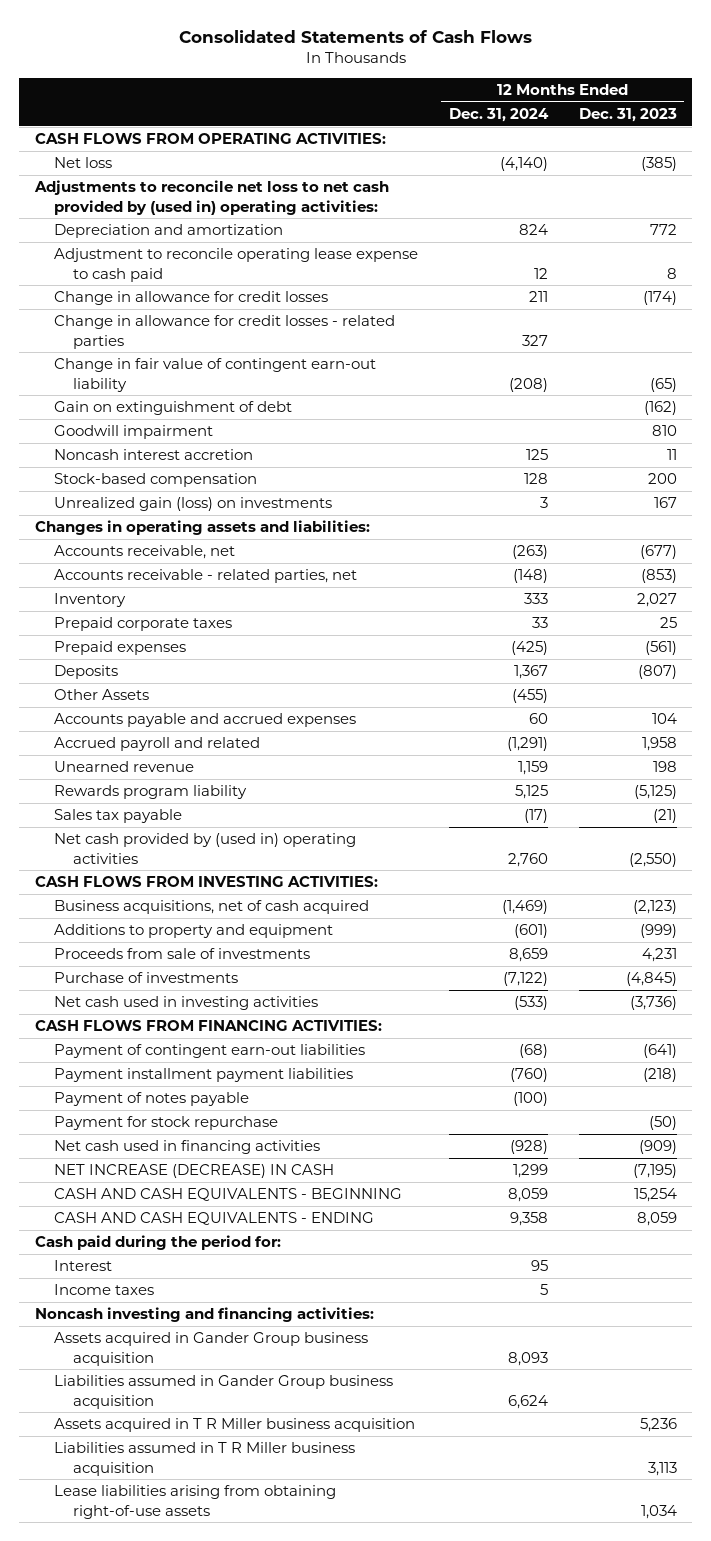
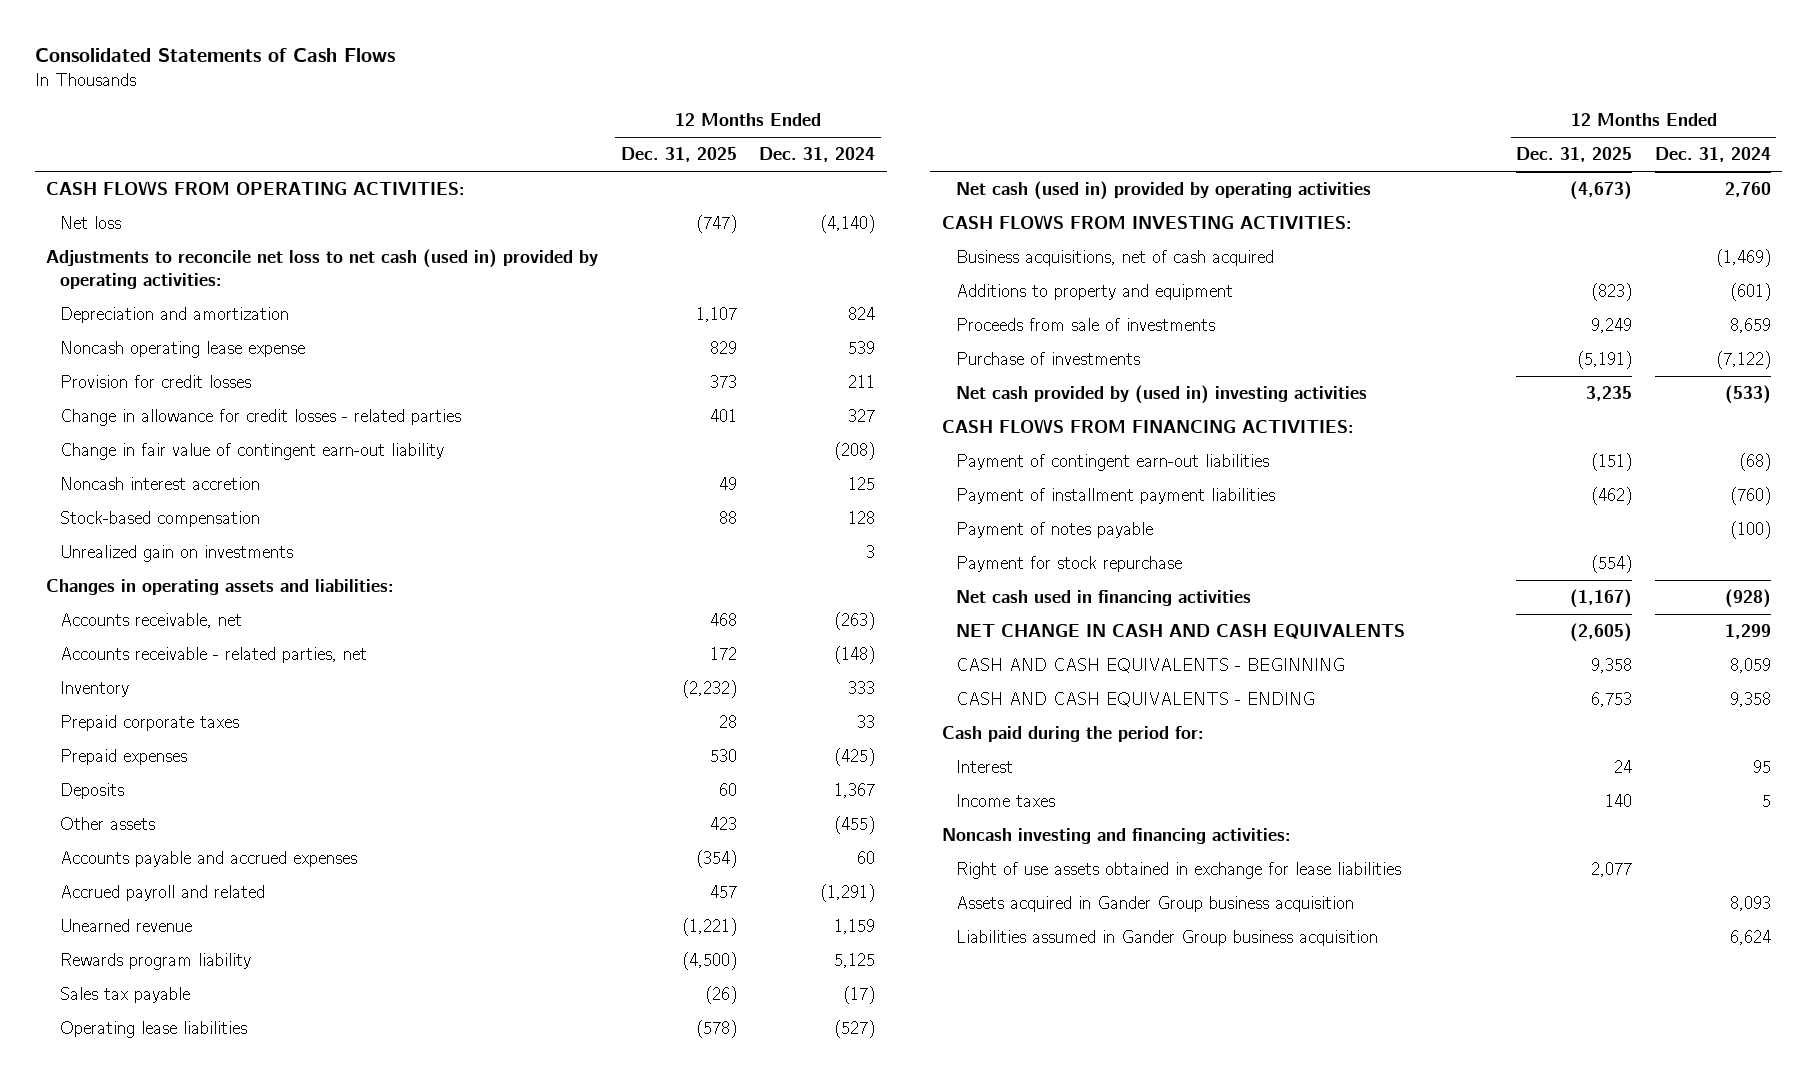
- | 12 Months Ended Dec. 31, 2024 | 12 Months Ended Dec. 31, 2023
+ | 12 Months Ended Dec. 31, 2025 | 12 Months Ended Dec. 31, 2024
- Adjustments to reconcile net loss to net cash provided by (used in) operating activities:
+ Adjustments to reconcile net loss to net cash (used in) provided by operating activities:
- Adjustment to reconcile operating lease expense to cash paid | 12 | 8
- Change in allowance for credit losses | 211 | (174)
+ Noncash operating lease expense | 829 | 539
+ Provision for credit losses | 373 | 211
- Gain on extinguishment of debt | | (162)
- Goodwill impairment | | 810
- Unrealized gain (loss) on investments | 3 | 167
+ Unrealized gain on investments | | 3
- Other Assets | (455) |
+ Other assets | 423 | (455)
- Net cash provided by (used in) operating activities | 2,760 | (2,550)
+ Operating lease liabilities | (578) | (527)
+ Net cash (used in) provided by operating activities | (4,673) | 2,760
- Net cash used in investing activities | (533) | (3,736)
+ Net cash provided by (used in) investing activities | 3,235 | (533)
- Payment installment payment liabilities | (760) | (218)
+ Payment of installment payment liabilities | (462) | (760)
- NET INCREASE (DECREASE) IN CASH | 1,299 | (7,195)
+ NET CHANGE IN CASH AND CASH EQUIVALENTS | (2,605) | 1,299
+ Right of use assets obtained in exchange for lease liabilities | 2,077 |
- Assets acquired in T R Miller business acquisition | | 5,236
- Liabilities assumed in T R Miller business acquisition | | 3,113
- Lease liabilities arising from obtaining right-of-use assets | | 1,034

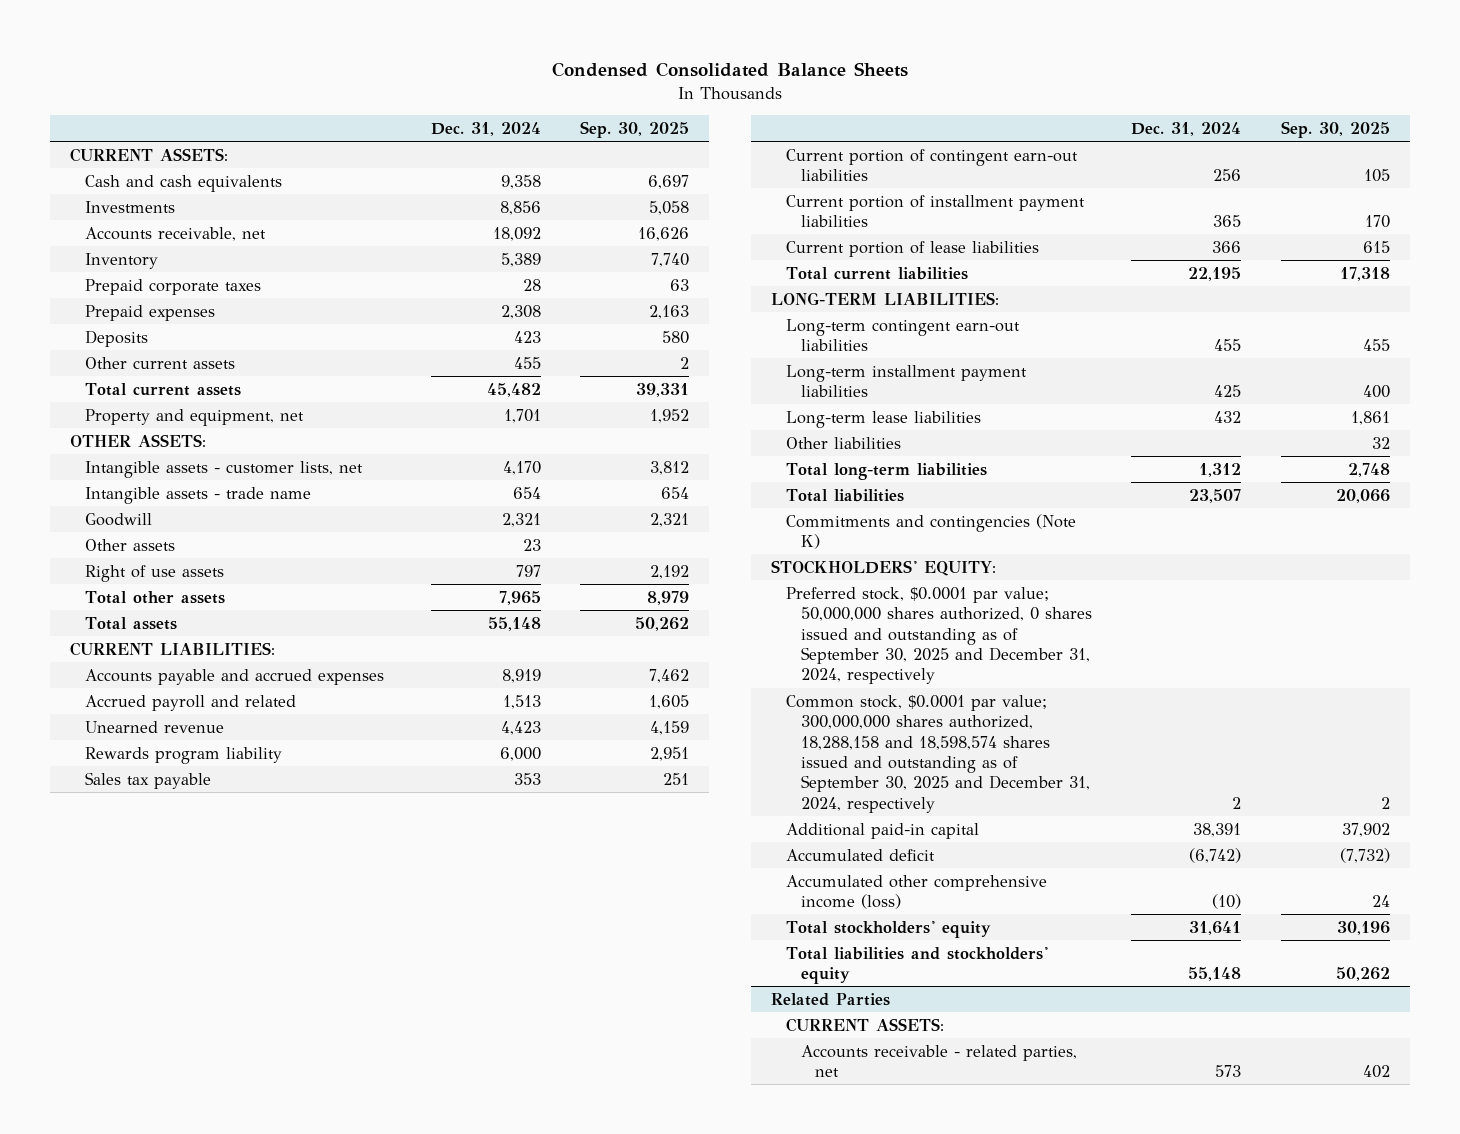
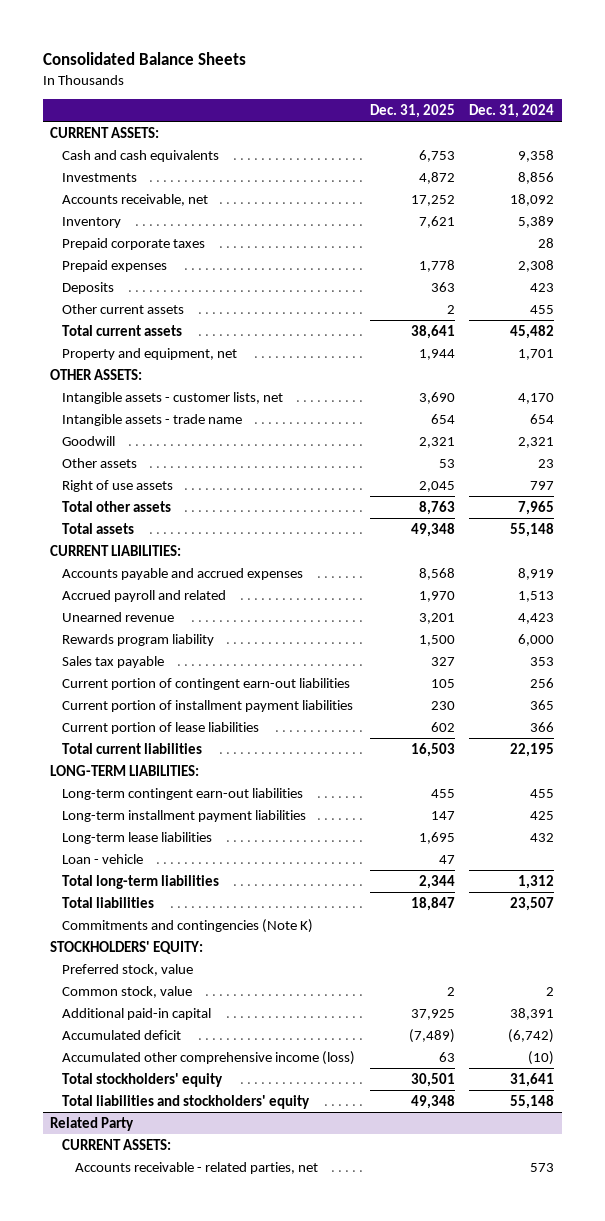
- Condensed Consolidated Balance Sheets
+ Consolidated Balance Sheets
- | Dec. 31, 2024 | Sep. 30, 2025
+ | Dec. 31, 2025 | Dec. 31, 2024
- Other liabilities | | 32
+ Loan - vehicle | 47 |
- Preferred stock, $0.0001 par value; 50,000,000 shares authorized, 0 shares issued and outstanding as of September 30, 2025 and December 31, 2024, respectively
- Common stock, $0.0001 par value; 300,000,000 shares authorized, 18,288,158 and 18,598,574 shares issued and outstanding as of September 30, 2025 and December 31, 2024, respectively | 2 | 2
+ Preferred stock, value
+ Common stock, value | 2 | 2
- Related Parties
+ Related Party

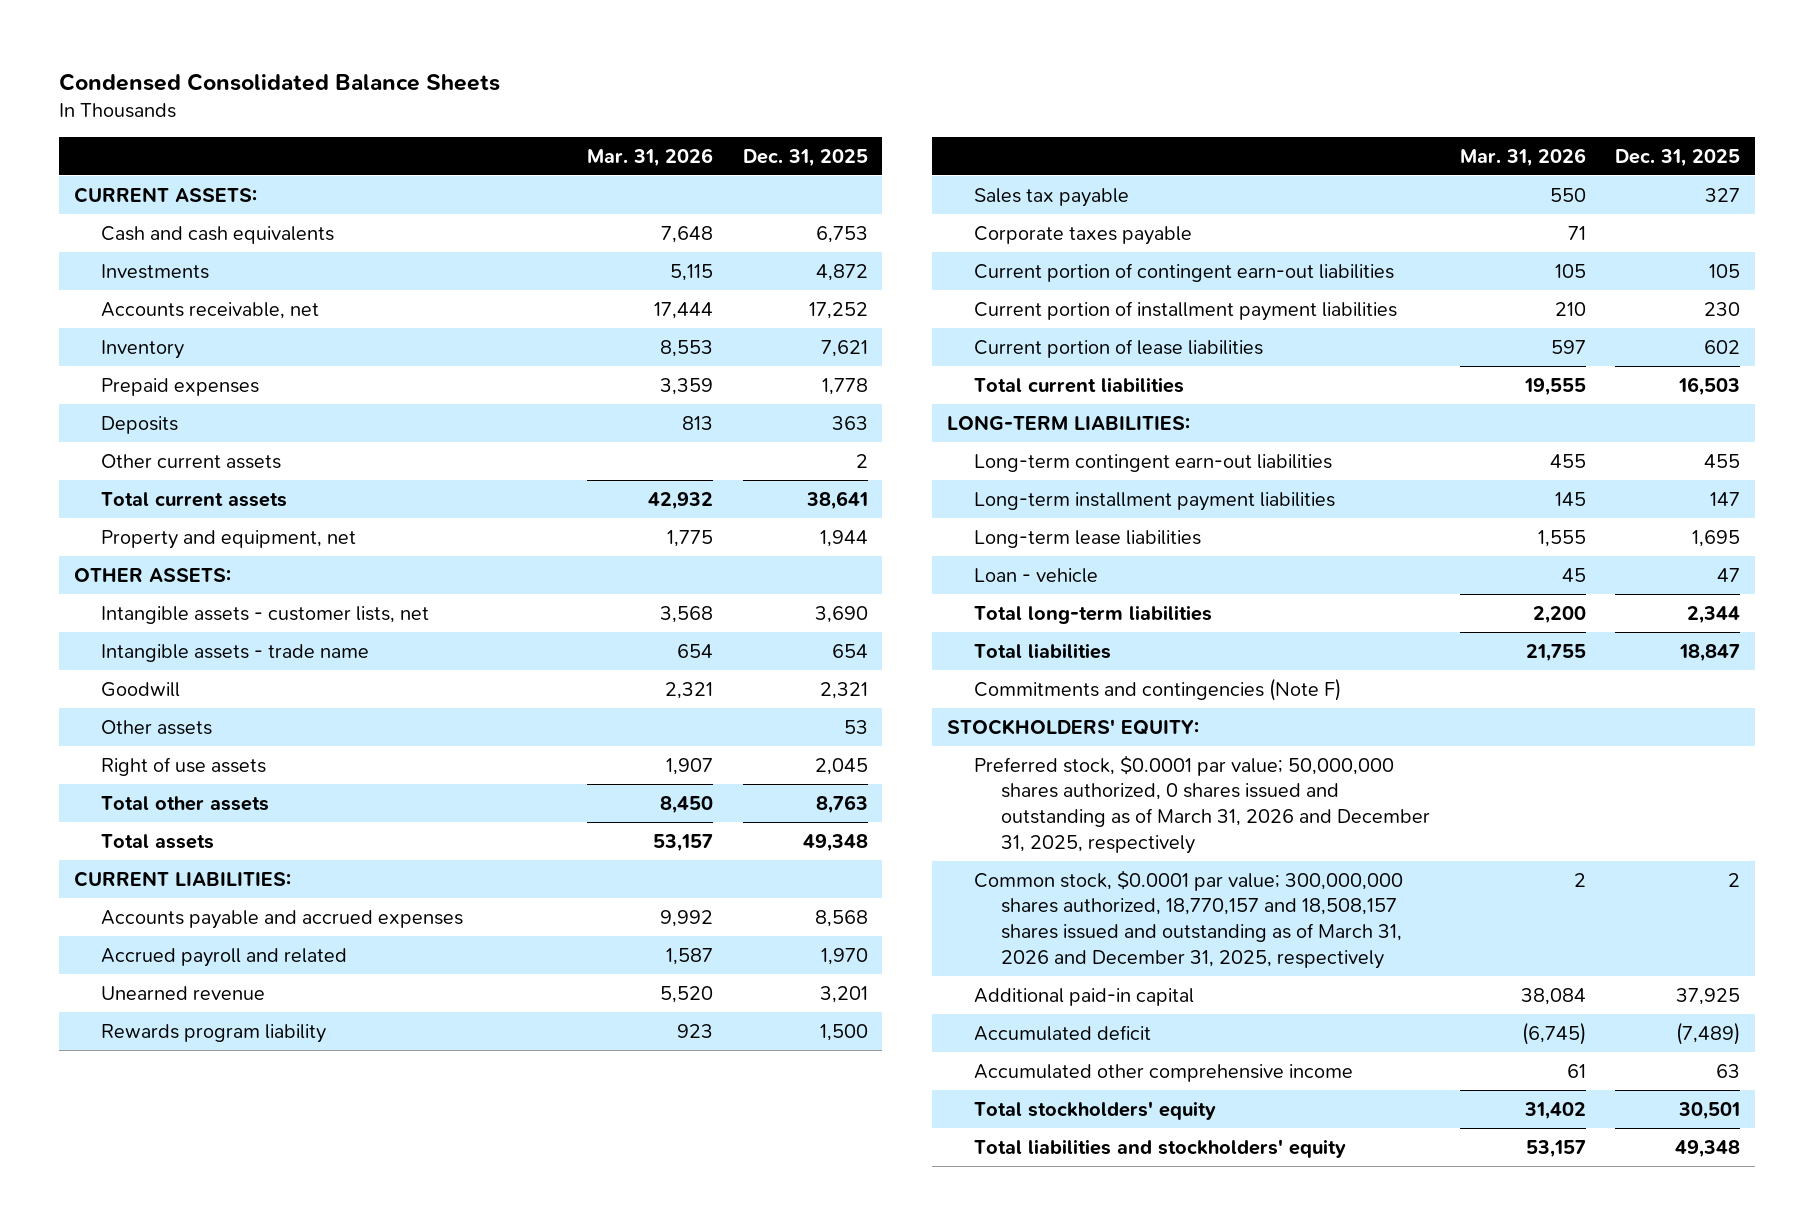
- Consolidated Balance Sheets
+ Condensed Consolidated Balance Sheets
- | Dec. 31, 2025 | Dec. 31, 2024
+ | Mar. 31, 2026 | Dec. 31, 2025
- Prepaid corporate taxes | | 28
+ Corporate taxes payable | 71 |
- Commitments and contingencies (Note K)
+ Commitments and contingencies (Note F)
- Preferred stock, value
- Common stock, value | 2 | 2
+ Preferred stock, $0.0001 par value; 50,000,000 shares authorized, 0 shares issued and outstanding as of March 31, 2026 and December 31, 2025, respectively
+ Common stock, $0.0001 par value; 300,000,000 shares authorized, 18,770,157 and 18,508,157 shares issued and outstanding as of March 31, 2026 and December 31, 2025, respectively | 2 | 2
- Accumulated other comprehensive income (loss) | 63 | (10)
+ Accumulated other comprehensive income | 61 | 63
- Related Party
- CURRENT ASSETS:
- Accounts receivable - related parties, net | | 573

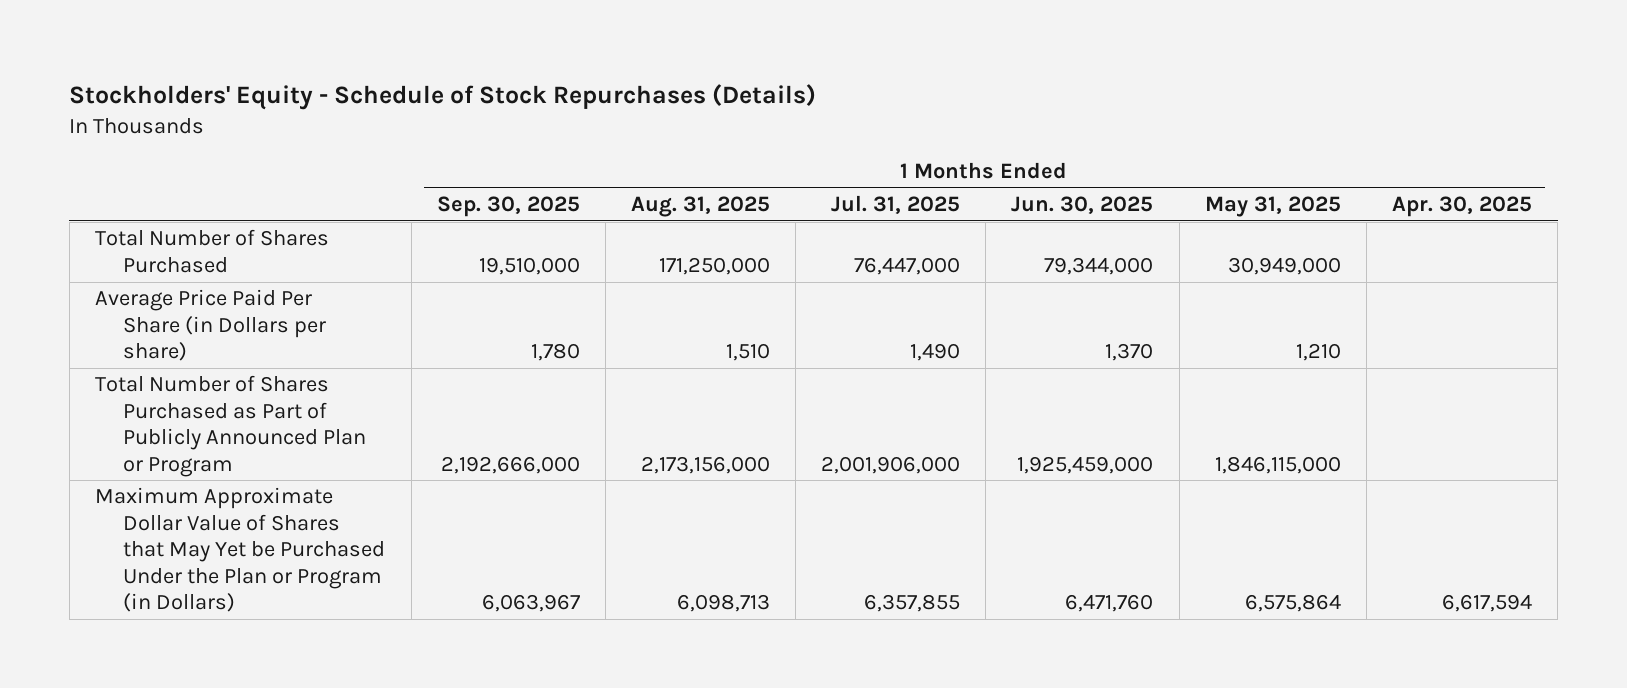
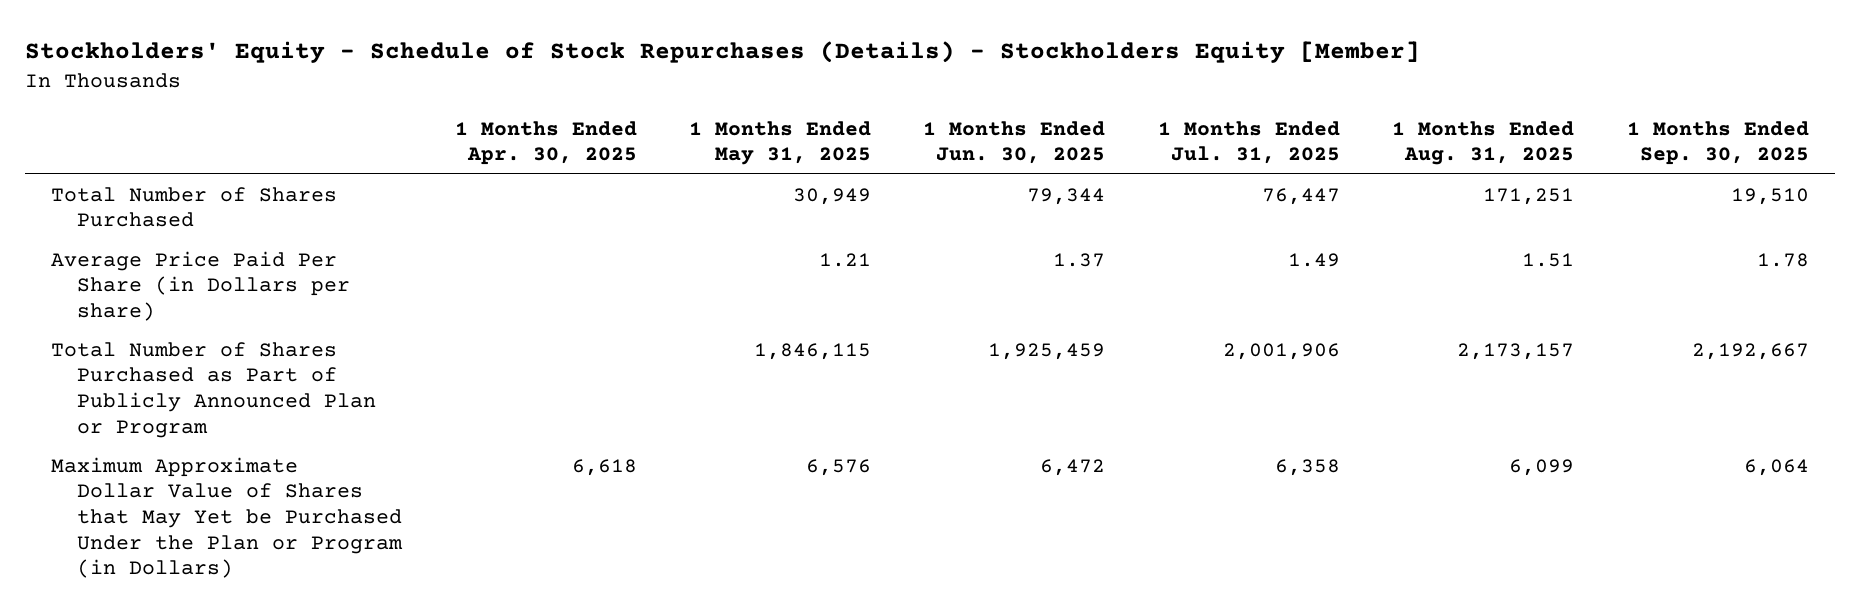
- Stockholders' Equity - Schedule of Stock Repurchases (Details)
+ Stockholders' Equity - Schedule of Stock Repurchases (Details) - Stockholders Equity [Member]
- | 1 Months Ended Sep. 30, 2025 | 1 Months Ended Aug. 31, 2025 | 1 Months Ended Jul. 31, 2025 | 1 Months Ended Jun. 30, 2025 | 1 Months Ended May 31, 2025 | 1 Months Ended Apr. 30, 2025
+ | 1 Months Ended Apr. 30, 2025 | 1 Months Ended May 31, 2025 | 1 Months Ended Jun. 30, 2025 | 1 Months Ended Jul. 31, 2025 | 1 Months Ended Aug. 31, 2025 | 1 Months Ended Sep. 30, 2025
- Total Number of Shares Purchased | 19,510,000 | 171,250,000 | 76,447,000 | 79,344,000 | 30,949,000 |
- Average Price Paid Per Share (in Dollars per share) | 1,780 | 1,510 | 1,490 | 1,370 | 1,210 |
- Total Number of Shares Purchased as Part of Publicly Announced Plan or Program | 2,192,666,000 | 2,173,156,000 | 2,001,906,000 | 1,925,459,000 | 1,846,115,000 |
- Maximum Approximate Dollar Value of Shares that May Yet be Purchased Under the Plan or Program (in Dollars) | 6,063,967 | 6,098,713 | 6,357,855 | 6,471,760 | 6,575,864 | 6,617,594
+ Total Number of Shares Purchased | | 30,949 | 79,344 | 76,447 | 171,251 | 19,510
+ Average Price Paid Per Share (in Dollars per share) | | 1.21 | 1.37 | 1.49 | 1.51 | 1.78
+ Total Number of Shares Purchased as Part of Publicly Announced Plan or Program | | 1,846,115 | 1,925,459 | 2,001,906 | 2,173,157 | 2,192,667
+ Maximum Approximate Dollar Value of Shares that May Yet be Purchased Under the Plan or Program (in Dollars) | 6,618 | 6,576 | 6,472 | 6,358 | 6,099 | 6,064

